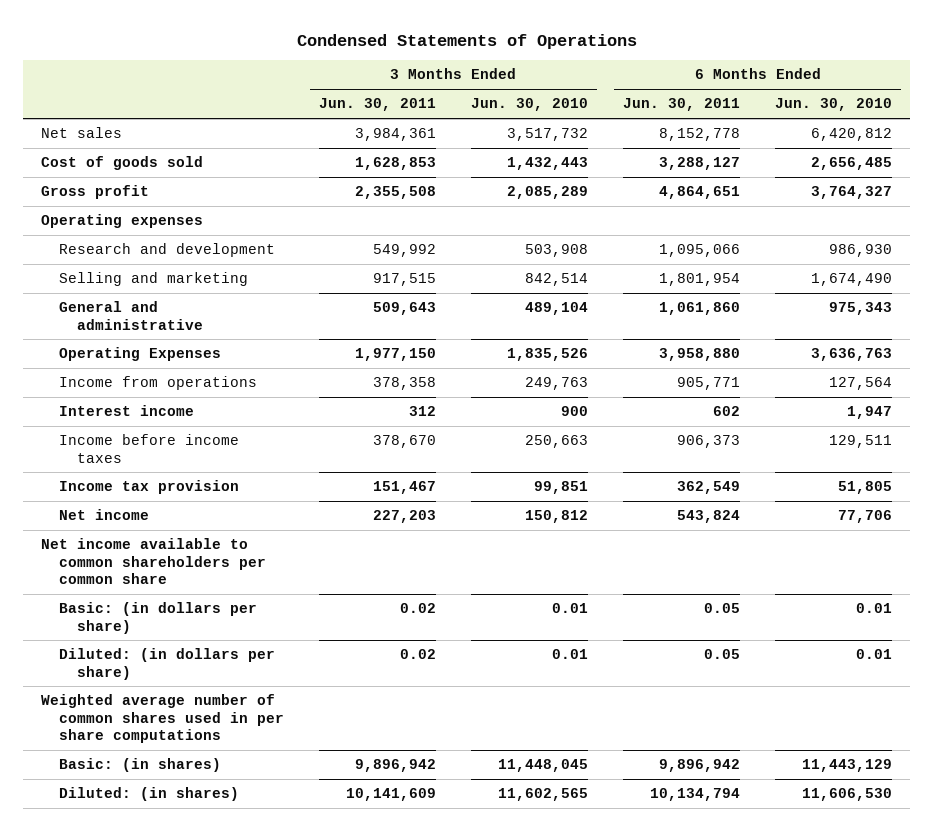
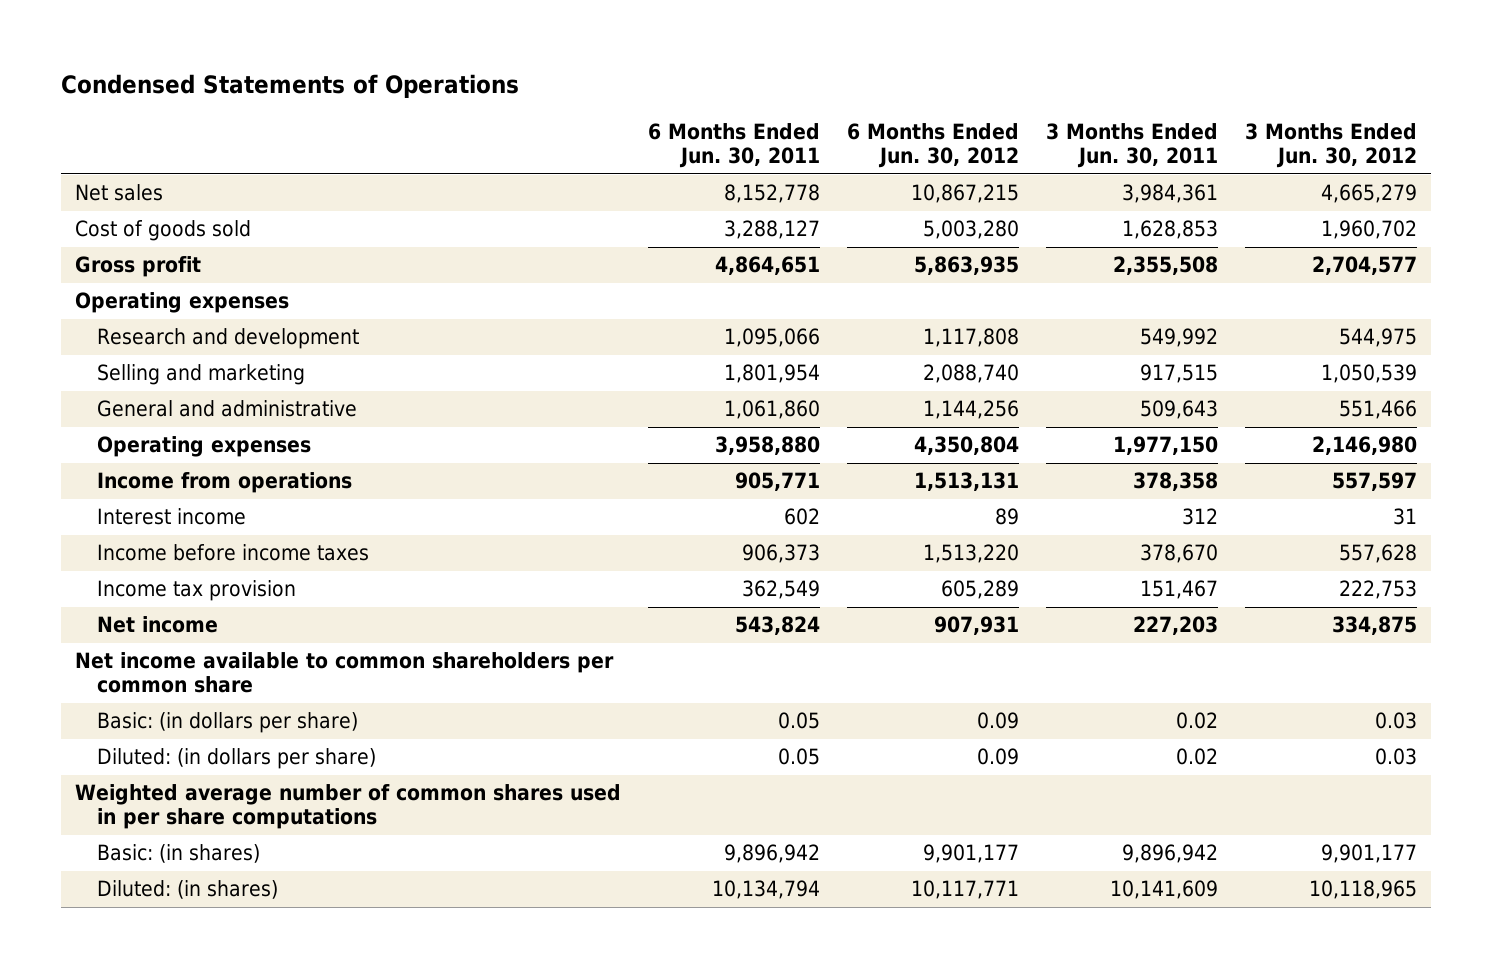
- | 3 Months Ended Jun. 30, 2011 | 3 Months Ended Jun. 30, 2010 | 6 Months Ended Jun. 30, 2011 | 6 Months Ended Jun. 30, 2010
+ | 6 Months Ended Jun. 30, 2011 | 6 Months Ended Jun. 30, 2012 | 3 Months Ended Jun. 30, 2011 | 3 Months Ended Jun. 30, 2012
- Operating Expenses | 1,977,150 | 1,835,526 | 3,958,880 | 3,636,763
+ Operating expenses | 3,958,880 | 4,350,804 | 1,977,150 | 2,146,980

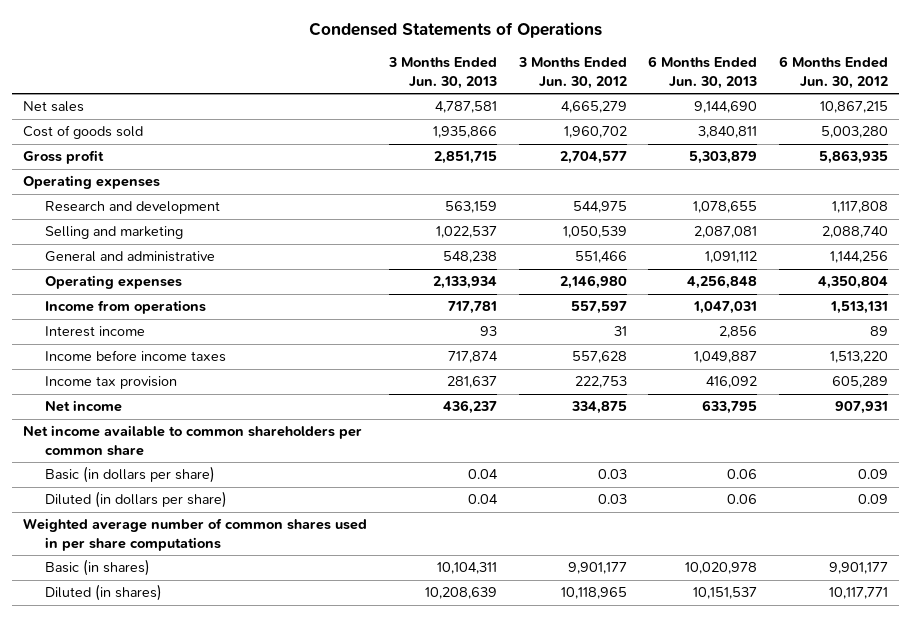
- | 6 Months Ended Jun. 30, 2011 | 6 Months Ended Jun. 30, 2012 | 3 Months Ended Jun. 30, 2011 | 3 Months Ended Jun. 30, 2012
+ | 3 Months Ended Jun. 30, 2013 | 3 Months Ended Jun. 30, 2012 | 6 Months Ended Jun. 30, 2013 | 6 Months Ended Jun. 30, 2012
- Basic: (in dollars per share) | 0.05 | 0.09 | 0.02 | 0.03
- Diluted: (in dollars per share) | 0.05 | 0.09 | 0.02 | 0.03
+ Basic (in dollars per share) | 0.04 | 0.03 | 0.06 | 0.09
+ Diluted (in dollars per share) | 0.04 | 0.03 | 0.06 | 0.09
- Basic: (in shares) | 9,896,942 | 9,901,177 | 9,896,942 | 9,901,177
- Diluted: (in shares) | 10,134,794 | 10,117,771 | 10,141,609 | 10,118,965
+ Basic (in shares) | 10,104,311 | 9,901,177 | 10,020,978 | 9,901,177
+ Diluted (in shares) | 10,208,639 | 10,118,965 | 10,151,537 | 10,117,771

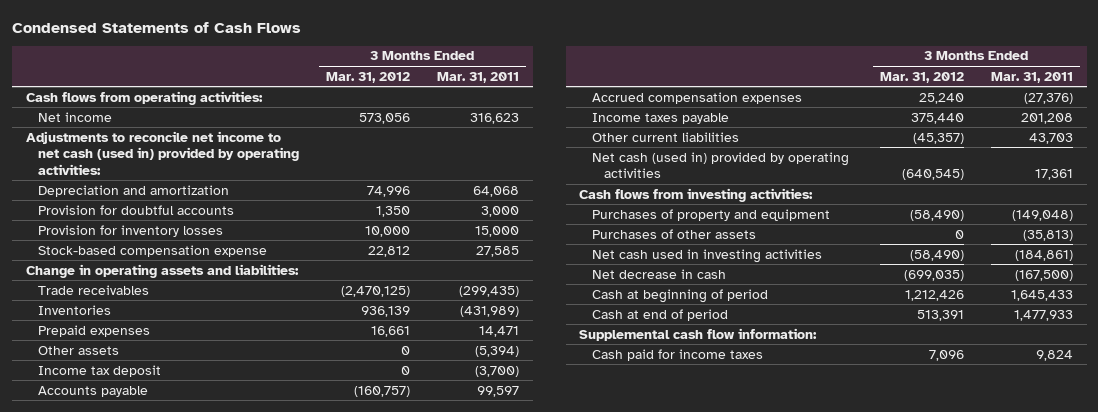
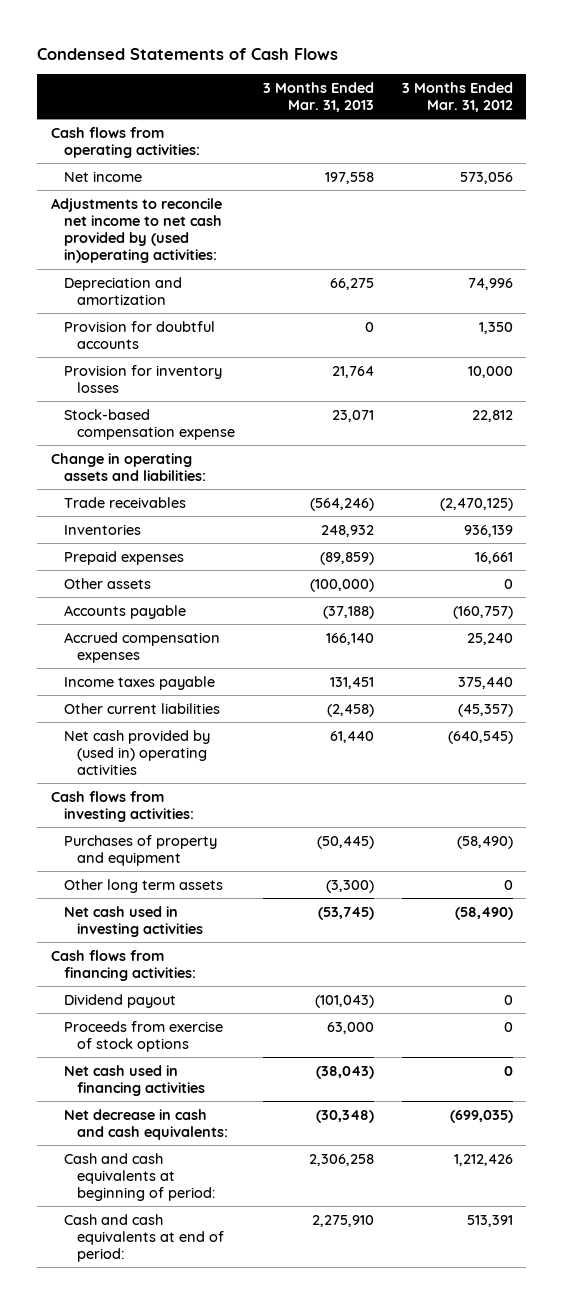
- | 3 Months Ended Mar. 31, 2012 | 3 Months Ended Mar. 31, 2011
+ | 3 Months Ended Mar. 31, 2013 | 3 Months Ended Mar. 31, 2012
- Adjustments to reconcile net income to net cash (used in) provided by operating activities:
+ Adjustments to reconcile net income to net cash provided by (used in)operating activities:
- Income tax deposit | 0 | (3,700)
- Net cash (used in) provided by operating activities | (640,545) | 17,361
+ Net cash provided by (used in) operating activities | 61,440 | (640,545)
- Purchases of other assets | 0 | (35,813)
+ Other long term assets | (3,300) | 0
- Net decrease in cash | (699,035) | (167,500)
- Cash at beginning of period | 1,212,426 | 1,645,433
- Cash at end of period | 513,391 | 1,477,933
- Supplemental cash flow information:
- Cash paid for income taxes | 7,096 | 9,824
+ Cash flows from financing activities:
+ Dividend payout | (101,043) | 0
+ Proceeds from exercise of stock options | 63,000 | 0
+ Net cash used in financing activities | (38,043) | 0
+ Net decrease in cash and cash equivalents: | (30,348) | (699,035)
+ Cash and cash equivalents at beginning of period: | 2,306,258 | 1,212,426
+ Cash and cash equivalents at end of period: | 2,275,910 | 513,391

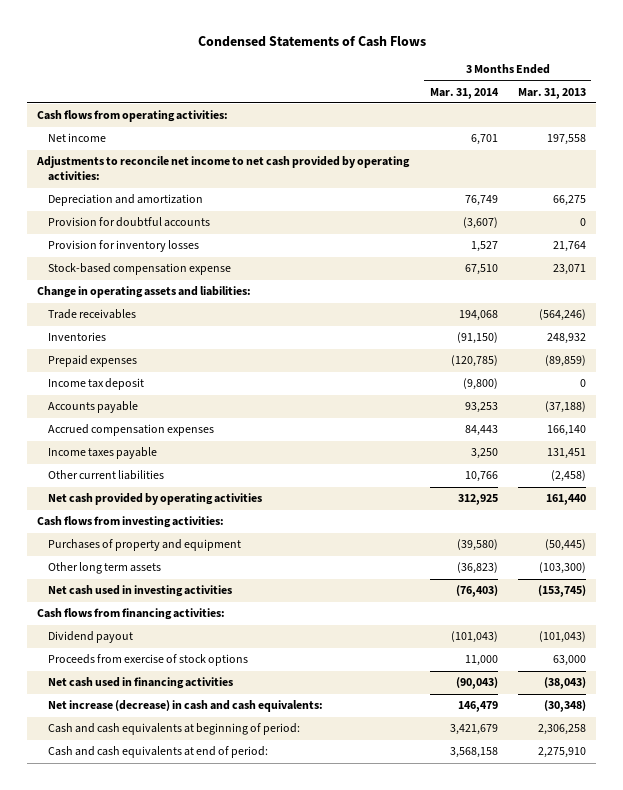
- | 3 Months Ended Mar. 31, 2013 | 3 Months Ended Mar. 31, 2012
+ | 3 Months Ended Mar. 31, 2014 | 3 Months Ended Mar. 31, 2013
- Adjustments to reconcile net income to net cash provided by (used in)operating activities:
+ Adjustments to reconcile net income to net cash provided by operating activities:
- Other assets | (100,000) | 0
+ Income tax deposit | (9,800) | 0
- Net cash provided by (used in) operating activities | 61,440 | (640,545)
+ Net cash provided by operating activities | 312,925 | 161,440
- Other long term assets | (3,300) | 0
- Net cash used in investing activities | (53,745) | (58,490)
+ Other long term assets | (36,823) | (103,300)
+ Net cash used in investing activities | (76,403) | (153,745)
- Net decrease in cash and cash equivalents: | (30,348) | (699,035)
+ Net increase (decrease) in cash and cash equivalents: | 146,479 | (30,348)

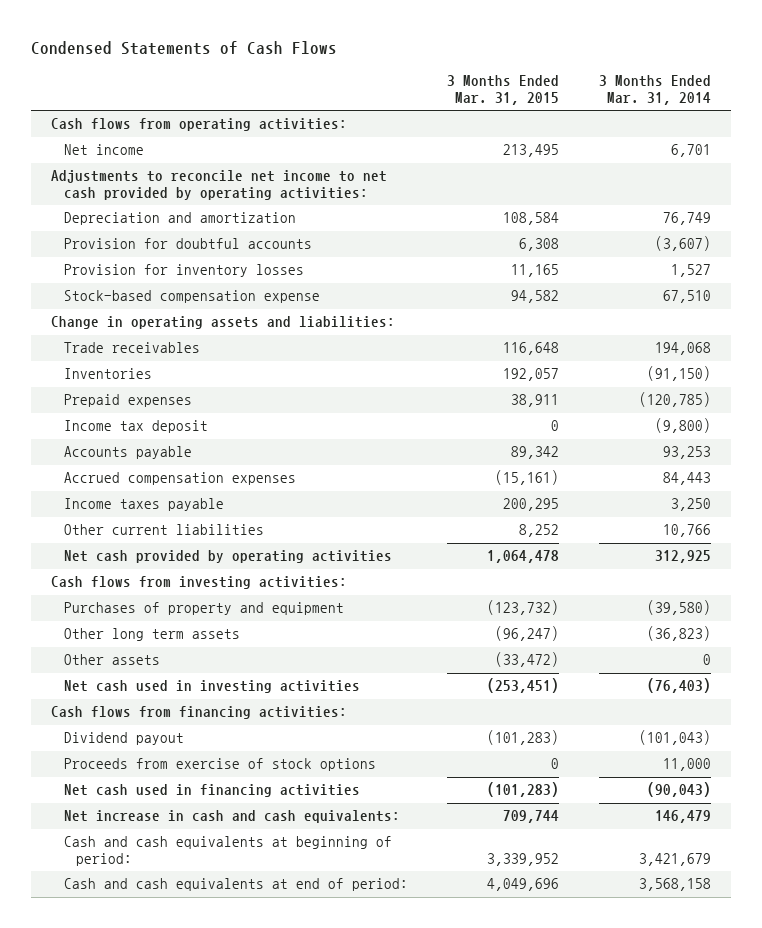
- | 3 Months Ended Mar. 31, 2014 | 3 Months Ended Mar. 31, 2013
+ | 3 Months Ended Mar. 31, 2015 | 3 Months Ended Mar. 31, 2014
+ Other assets | (33,472) | 0
- Net increase (decrease) in cash and cash equivalents: | 146,479 | (30,348)
+ Net increase in cash and cash equivalents: | 709,744 | 146,479

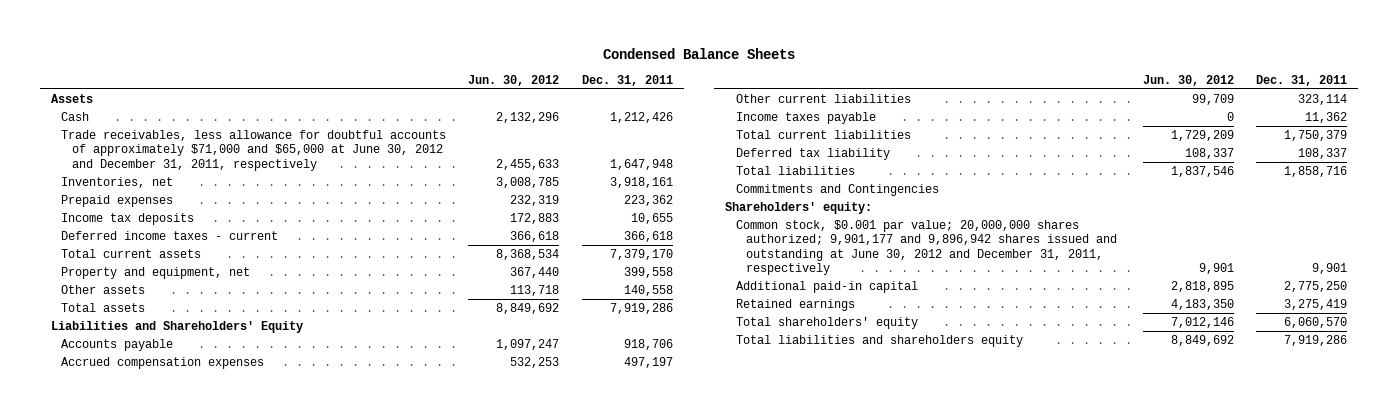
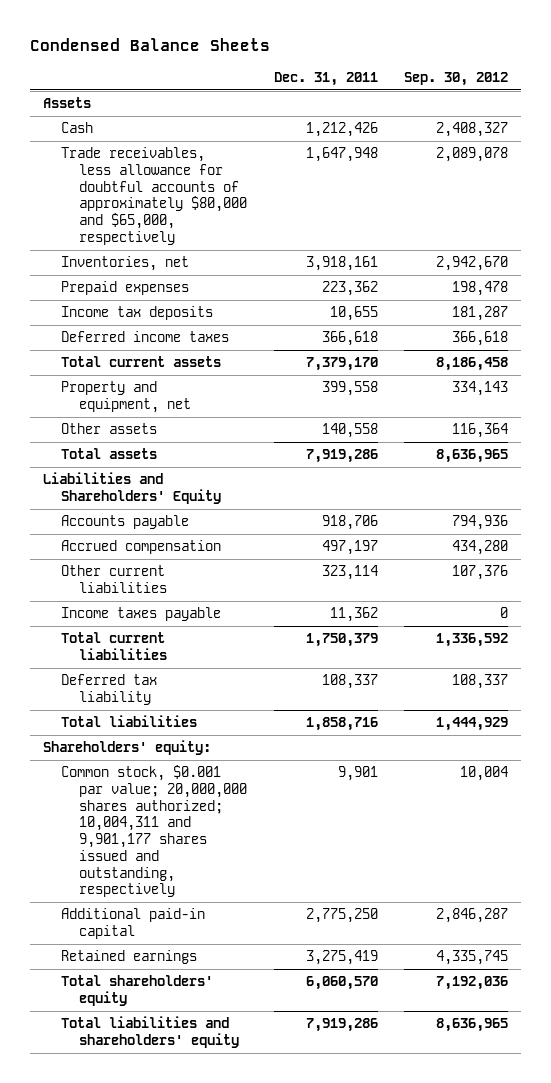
- | Jun. 30, 2012 | Dec. 31, 2011
+ | Dec. 31, 2011 | Sep. 30, 2012
- Trade receivables, less allowance for doubtful accounts of approximately $71,000 and $65,000 at June 30, 2012 and December 31, 2011, respectively | 2,455,633 | 1,647,948
+ Trade receivables, less allowance for doubtful accounts of approximately $80,000 and $65,000, respectively | 1,647,948 | 2,089,078
- Deferred income taxes - current | 366,618 | 366,618
+ Deferred income taxes | 366,618 | 366,618
- Accrued compensation expenses | 532,253 | 497,197
+ Accrued compensation | 497,197 | 434,280
- Commitments and Contingencies
- Common stock, $0.001 par value; 20,000,000 shares authorized; 9,901,177 and 9,896,942 shares issued and outstanding at June 30, 2012 and December 31, 2011, respectively | 9,901 | 9,901
+ Common stock, $0.001 par value; 20,000,000 shares authorized; 10,004,311 and 9,901,177 shares issued and outstanding, respectively | 9,901 | 10,004
- Total liabilities and shareholders equity | 8,849,692 | 7,919,286
+ Total liabilities and shareholders' equity | 7,919,286 | 8,636,965

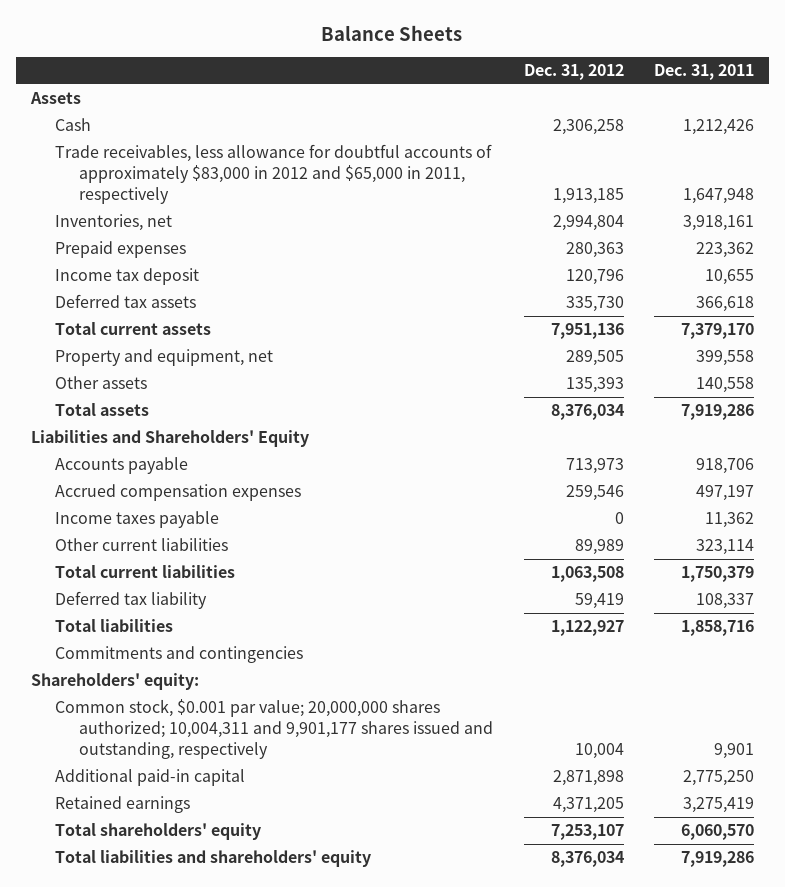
- Condensed Balance Sheets
+ Balance Sheets
- | Dec. 31, 2011 | Sep. 30, 2012
+ | Dec. 31, 2012 | Dec. 31, 2011
- Trade receivables, less allowance for doubtful accounts of approximately $80,000 and $65,000, respectively | 1,647,948 | 2,089,078
+ Trade receivables, less allowance for doubtful accounts of approximately $83,000 in 2012 and $65,000 in 2011, respectively | 1,913,185 | 1,647,948
- Income tax deposits | 10,655 | 181,287
- Deferred income taxes | 366,618 | 366,618
+ Income tax deposit | 120,796 | 10,655
+ Deferred tax assets | 335,730 | 366,618
- Accrued compensation | 497,197 | 434,280
+ Accrued compensation expenses | 259,546 | 497,197
moved down: Other current liabilities | 89,989 | 323,114
+ Commitments and contingencies

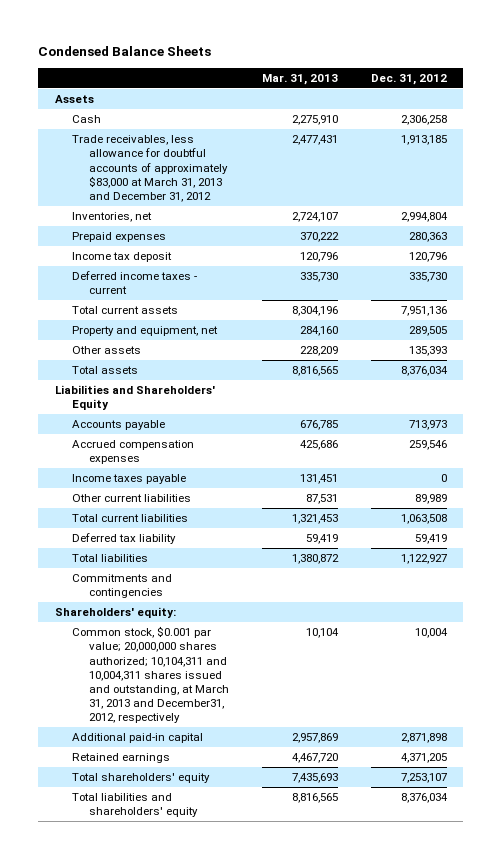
- Balance Sheets
+ Condensed Balance Sheets
- | Dec. 31, 2012 | Dec. 31, 2011
+ | Mar. 31, 2013 | Dec. 31, 2012
- Trade receivables, less allowance for doubtful accounts of approximately $83,000 in 2012 and $65,000 in 2011, respectively | 1,913,185 | 1,647,948
+ Trade receivables, less allowance for doubtful accounts of approximately $83,000 at March 31, 2013 and December 31, 2012 | 2,477,431 | 1,913,185
- Deferred tax assets | 335,730 | 366,618
+ Deferred income taxes - current | 335,730 | 335,730
- Common stock, $0.001 par value; 20,000,000 shares authorized; 10,004,311 and 9,901,177 shares issued and outstanding, respectively | 10,004 | 9,901
+ Common stock, $0.001 par value; 20,000,000 shares authorized; 10,104,311 and 10,004,311 shares issued and outstanding, at March 31, 2013 and December31, 2012, respectively | 10,104 | 10,004

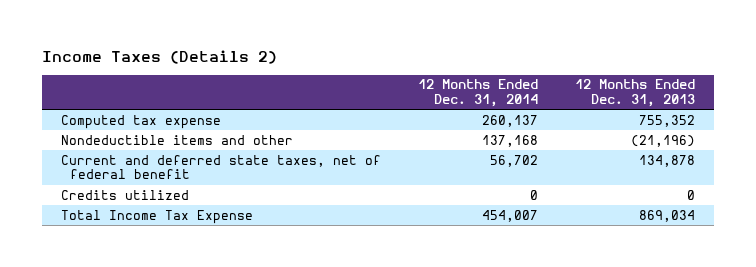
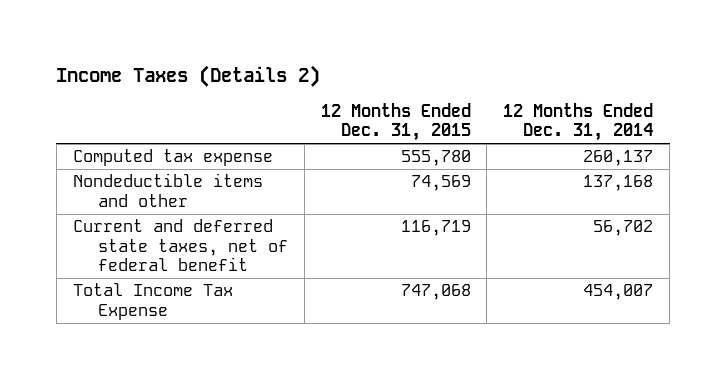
- | 12 Months Ended Dec. 31, 2014 | 12 Months Ended Dec. 31, 2013
+ | 12 Months Ended Dec. 31, 2015 | 12 Months Ended Dec. 31, 2014
- Credits utilized | 0 | 0

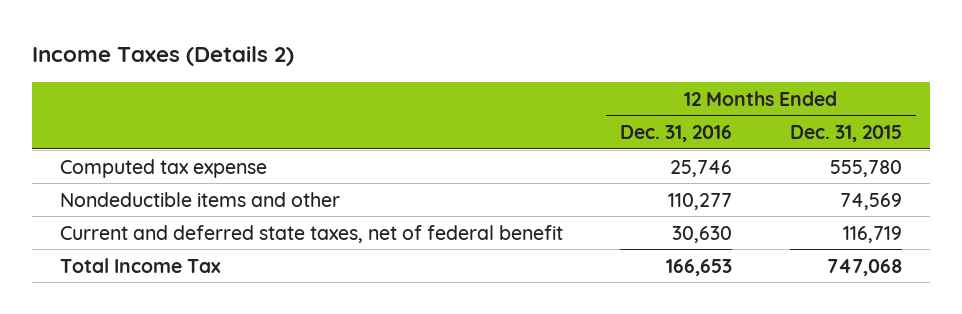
- | 12 Months Ended Dec. 31, 2015 | 12 Months Ended Dec. 31, 2014
+ | 12 Months Ended Dec. 31, 2016 | 12 Months Ended Dec. 31, 2015
- Total Income Tax Expense | 747,068 | 454,007
+ Total Income Tax | 166,653 | 747,068

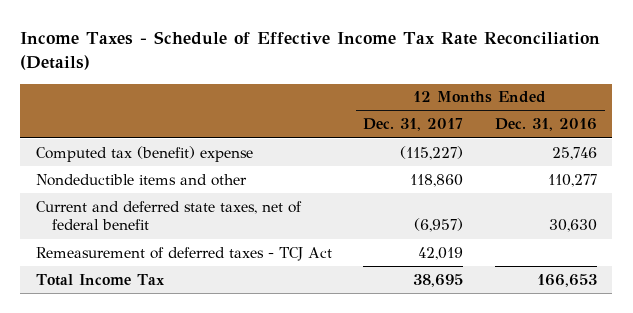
- Income Taxes (Details 2)
+ Income Taxes - Schedule of Effective Income Tax Rate Reconciliation (Details)
- | 12 Months Ended Dec. 31, 2016 | 12 Months Ended Dec. 31, 2015
+ | 12 Months Ended Dec. 31, 2017 | 12 Months Ended Dec. 31, 2016
- Computed tax expense | 25,746 | 555,780
+ Computed tax (benefit) expense | (115,227) | 25,746
+ Remeasurement of deferred taxes - TCJ Act | 42,019 |

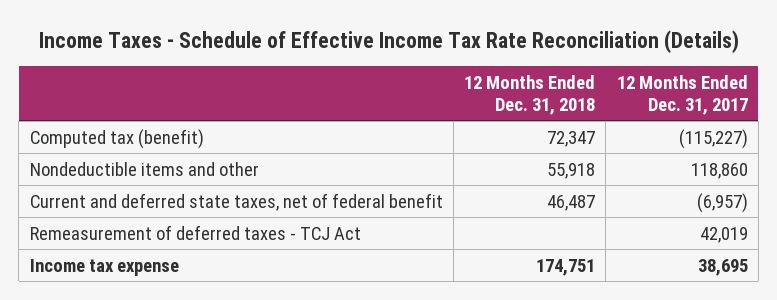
- | 12 Months Ended Dec. 31, 2017 | 12 Months Ended Dec. 31, 2016
+ | 12 Months Ended Dec. 31, 2018 | 12 Months Ended Dec. 31, 2017
- Computed tax (benefit) expense | (115,227) | 25,746
+ Computed tax (benefit) | 72,347 | (115,227)
- Total Income Tax | 38,695 | 166,653
+ Income tax expense | 174,751 | 38,695

